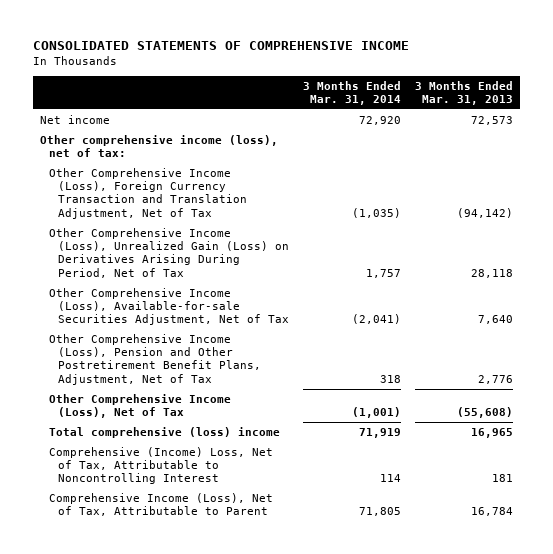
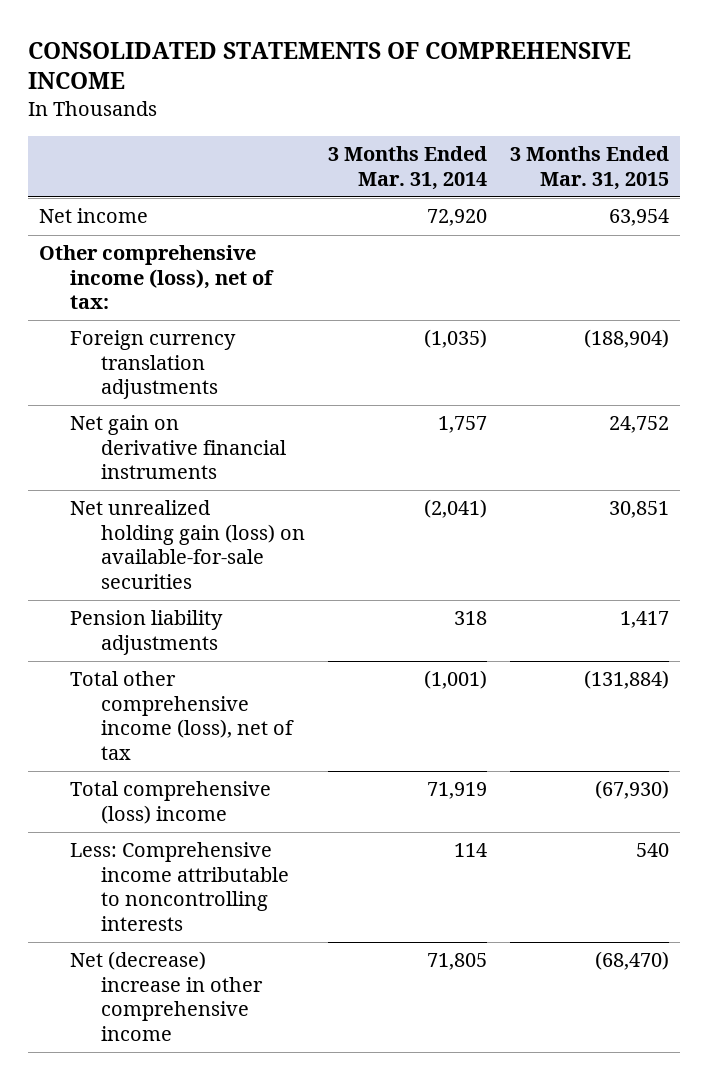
- | 3 Months Ended Mar. 31, 2014 | 3 Months Ended Mar. 31, 2013
+ | 3 Months Ended Mar. 31, 2014 | 3 Months Ended Mar. 31, 2015
- Other Comprehensive Income (Loss), Foreign Currency Transaction and Translation Adjustment, Net of Tax | (1,035) | (94,142)
- Other Comprehensive Income (Loss), Unrealized Gain (Loss) on Derivatives Arising During Period, Net of Tax | 1,757 | 28,118
- Other Comprehensive Income (Loss), Available-for-sale Securities Adjustment, Net of Tax | (2,041) | 7,640
- Other Comprehensive Income (Loss), Pension and Other Postretirement Benefit Plans, Adjustment, Net of Tax | 318 | 2,776
- Other Comprehensive Income (Loss), Net of Tax | (1,001) | (55,608)
+ Foreign currency translation adjustments | (1,035) | (188,904)
+ Net gain on derivative financial instruments | 1,757 | 24,752
+ Net unrealized holding gain (loss) on available-for-sale securities | (2,041) | 30,851
+ Pension liability adjustments | 318 | 1,417
+ Total other comprehensive income (loss), net of tax | (1,001) | (131,884)
- Comprehensive (Income) Loss, Net of Tax, Attributable to Noncontrolling Interest | 114 | 181
- Comprehensive Income (Loss), Net of Tax, Attributable to Parent | 71,805 | 16,784
+ Less: Comprehensive income attributable to noncontrolling interests | 114 | 540
+ Net (decrease) increase in other comprehensive income | 71,805 | (68,470)

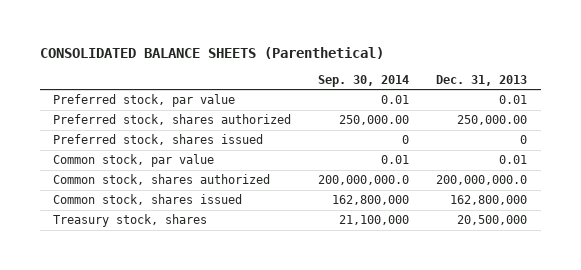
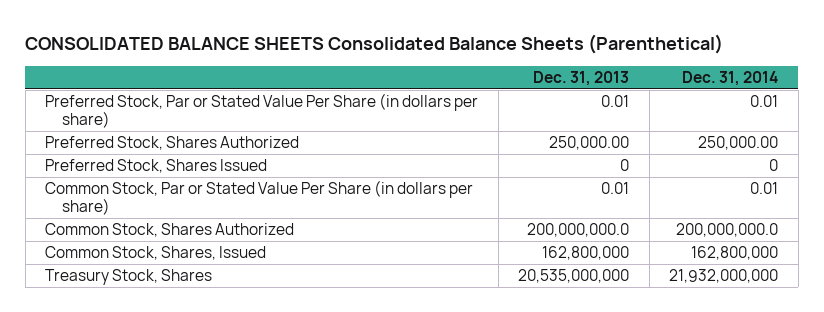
- CONSOLIDATED BALANCE SHEETS (Parenthetical)
+ CONSOLIDATED BALANCE SHEETS Consolidated Balance Sheets (Parenthetical)
- | Sep. 30, 2014 | Dec. 31, 2013
+ | Dec. 31, 2013 | Dec. 31, 2014
- Preferred stock, par value | 0.01 | 0.01
- Preferred stock, shares authorized | 250,000.00 | 250,000.00
- Preferred stock, shares issued | 0 | 0
- Common stock, par value | 0.01 | 0.01
- Common stock, shares authorized | 200,000,000.0 | 200,000,000.0
- Common stock, shares issued | 162,800,000 | 162,800,000
- Treasury stock, shares | 21,100,000 | 20,500,000
+ Preferred Stock, Par or Stated Value Per Share (in dollars per share) | 0.01 | 0.01
+ Preferred Stock, Shares Authorized | 250,000.00 | 250,000.00
+ Preferred Stock, Shares Issued | 0 | 0
+ Common Stock, Par or Stated Value Per Share (in dollars per share) | 0.01 | 0.01
+ Common Stock, Shares Authorized | 200,000,000.0 | 200,000,000.0
+ Common Stock, Shares, Issued | 162,800,000 | 162,800,000
+ Treasury Stock, Shares | 20,535,000,000 | 21,932,000,000

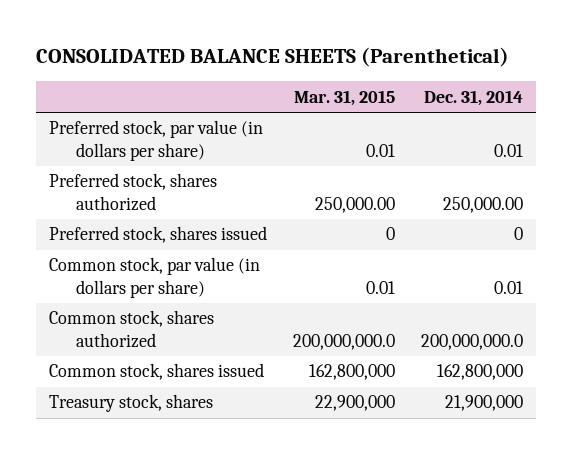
- CONSOLIDATED BALANCE SHEETS Consolidated Balance Sheets (Parenthetical)
+ CONSOLIDATED BALANCE SHEETS (Parenthetical)
- | Dec. 31, 2013 | Dec. 31, 2014
+ | Mar. 31, 2015 | Dec. 31, 2014
- Preferred Stock, Par or Stated Value Per Share (in dollars per share) | 0.01 | 0.01
- Preferred Stock, Shares Authorized | 250,000.00 | 250,000.00
- Preferred Stock, Shares Issued | 0 | 0
- Common Stock, Par or Stated Value Per Share (in dollars per share) | 0.01 | 0.01
- Common Stock, Shares Authorized | 200,000,000.0 | 200,000,000.0
- Common Stock, Shares, Issued | 162,800,000 | 162,800,000
- Treasury Stock, Shares | 20,535,000,000 | 21,932,000,000
+ Preferred stock, par value (in dollars per share) | 0.01 | 0.01
+ Preferred stock, shares authorized | 250,000.00 | 250,000.00
+ Preferred stock, shares issued | 0 | 0
+ Common stock, par value (in dollars per share) | 0.01 | 0.01
+ Common stock, shares authorized | 200,000,000.0 | 200,000,000.0
+ Common stock, shares issued | 162,800,000 | 162,800,000
+ Treasury stock, shares | 22,900,000 | 21,900,000

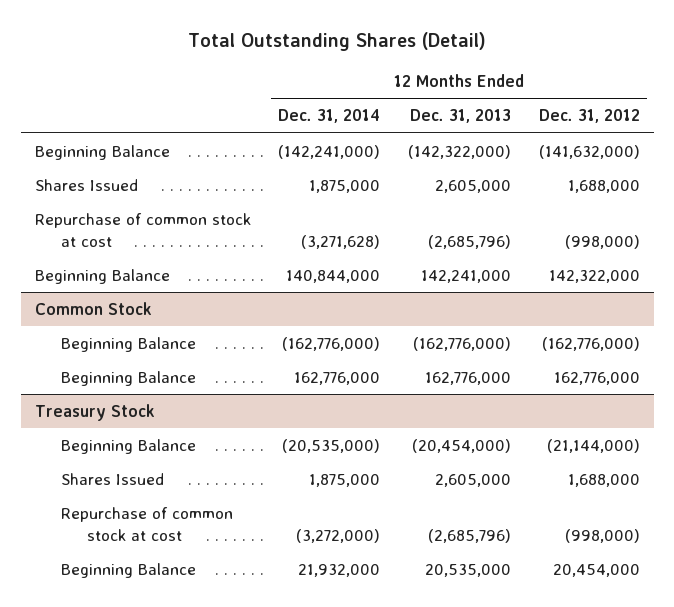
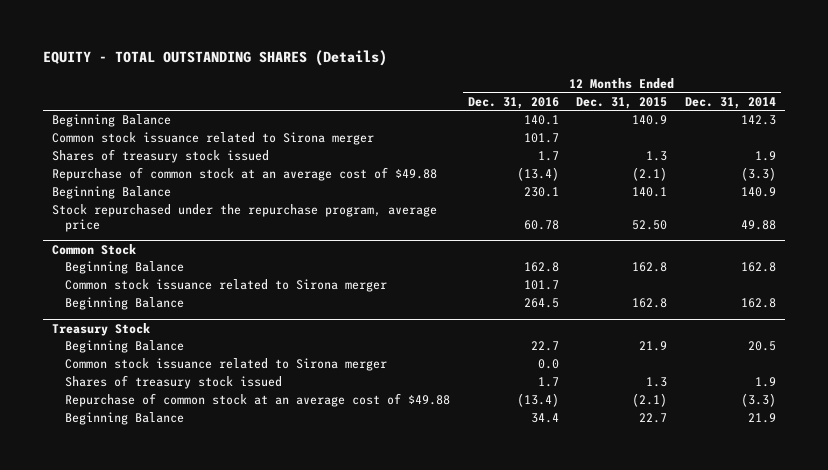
- Total Outstanding Shares (Detail)
+ EQUITY - TOTAL OUTSTANDING SHARES (Details)
- | 12 Months Ended Dec. 31, 2014 | 12 Months Ended Dec. 31, 2013 | 12 Months Ended Dec. 31, 2012
+ | 12 Months Ended Dec. 31, 2016 | 12 Months Ended Dec. 31, 2015 | 12 Months Ended Dec. 31, 2014
- Beginning Balance | (142,241,000) | (142,322,000) | (141,632,000)
- Shares Issued | 1,875,000 | 2,605,000 | 1,688,000
- Repurchase of common stock at cost | (3,271,628) | (2,685,796) | (998,000)
- Beginning Balance | 140,844,000 | 142,241,000 | 142,322,000
+ Beginning Balance | 140.1 | 140.9 | 142.3
+ Common stock issuance related to Sirona merger | 101.7 | |
+ Shares of treasury stock issued | 1.7 | 1.3 | 1.9
+ Repurchase of common stock at an average cost of $49.88 | (13.4) | (2.1) | (3.3)
+ Beginning Balance | 230.1 | 140.1 | 140.9
+ Stock repurchased under the repurchase program, average price | 60.78 | 52.50 | 49.88
@ Common Stock
- Beginning Balance | (162,776,000) | (162,776,000) | (162,776,000)
- Beginning Balance | 162,776,000 | 162,776,000 | 162,776,000
+ Beginning Balance | 162.8 | 162.8 | 162.8
+ Common stock issuance related to Sirona merger | 101.7 | |
+ Beginning Balance | 264.5 | 162.8 | 162.8
@ Treasury Stock
- Beginning Balance | (20,535,000) | (20,454,000) | (21,144,000)
- Shares Issued | 1,875,000 | 2,605,000 | 1,688,000
- Repurchase of common stock at cost | (3,272,000) | (2,685,796) | (998,000)
- Beginning Balance | 21,932,000 | 20,535,000 | 20,454,000
+ Beginning Balance | 22.7 | 21.9 | 20.5
+ Common stock issuance related to Sirona merger | 0.0 | |
+ Shares of treasury stock issued | 1.7 | 1.3 | 1.9
+ Repurchase of common stock at an average cost of $49.88 | (13.4) | (2.1) | (3.3)
+ Beginning Balance | 34.4 | 22.7 | 21.9

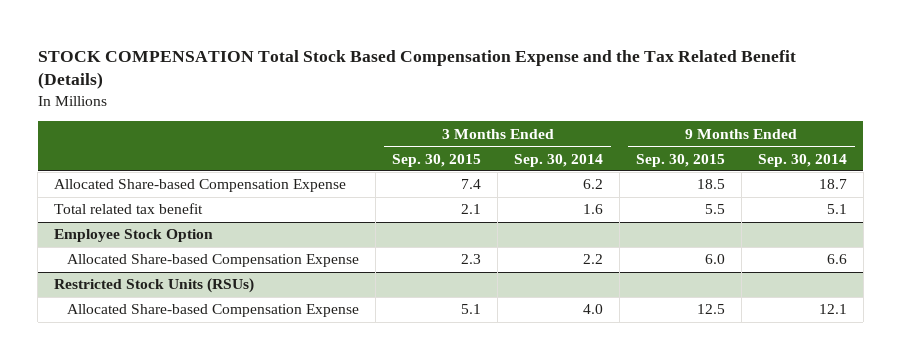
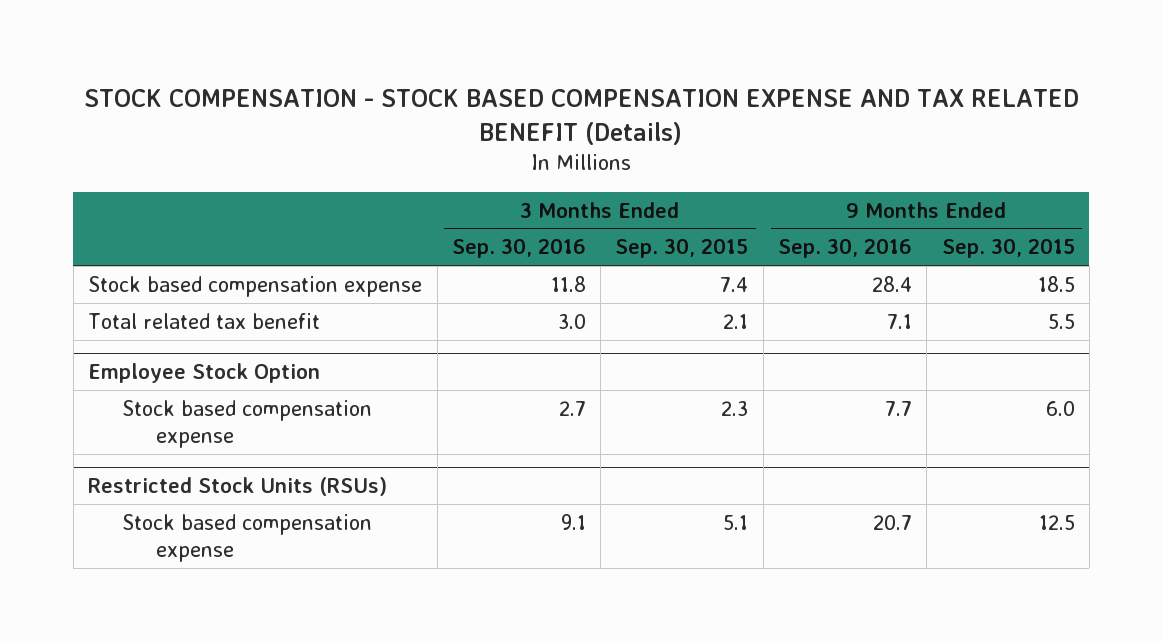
- STOCK COMPENSATION Total Stock Based Compensation Expense and the Tax Related Benefit (Details)
+ STOCK COMPENSATION - STOCK BASED COMPENSATION EXPENSE AND TAX RELATED BENEFIT (Details)
- | 3 Months Ended Sep. 30, 2015 | 3 Months Ended Sep. 30, 2014 | 9 Months Ended Sep. 30, 2015 | 9 Months Ended Sep. 30, 2014
+ | 3 Months Ended Sep. 30, 2016 | 3 Months Ended Sep. 30, 2015 | 9 Months Ended Sep. 30, 2016 | 9 Months Ended Sep. 30, 2015
- Allocated Share-based Compensation Expense | 7.4 | 6.2 | 18.5 | 18.7
+ Stock based compensation expense | 11.8 | 7.4 | 28.4 | 18.5
@ Employee Stock Option
- Allocated Share-based Compensation Expense | 2.3 | 2.2 | 6.0 | 6.6
+ Stock based compensation expense | 2.7 | 2.3 | 7.7 | 6.0
@ Restricted Stock Units (RSUs)
- Allocated Share-based Compensation Expense | 5.1 | 4.0 | 12.5 | 12.1
+ Stock based compensation expense | 9.1 | 5.1 | 20.7 | 12.5

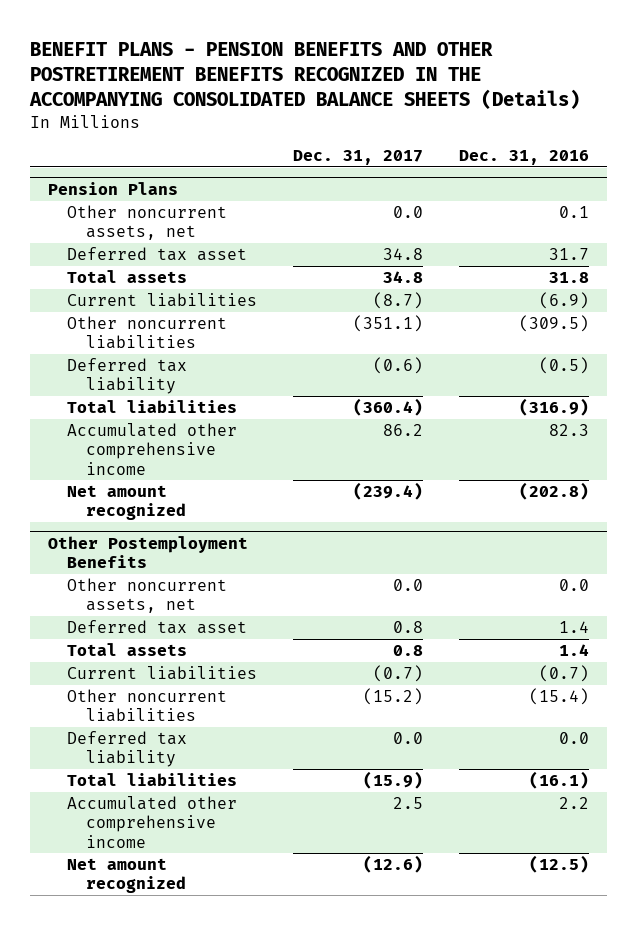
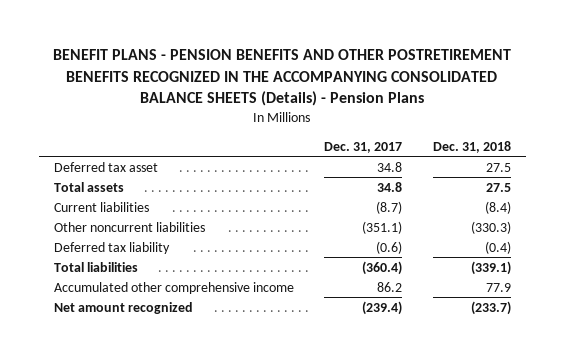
- BENEFIT PLANS - PENSION BENEFITS AND OTHER POSTRETIREMENT BENEFITS RECOGNIZED IN THE ACCOMPANYING CONSOLIDATED BALANCE SHEETS (Details)
+ BENEFIT PLANS - PENSION BENEFITS AND OTHER POSTRETIREMENT BENEFITS RECOGNIZED IN THE ACCOMPANYING CONSOLIDATED BALANCE SHEETS (Details) - Pension Plans
- | Dec. 31, 2017 | Dec. 31, 2016
+ | Dec. 31, 2017 | Dec. 31, 2018
- Pension Plans
- Other noncurrent assets, net | 0.0 | 0.1
- Other Postemployment Benefits
- Other noncurrent assets, net | 0.0 | 0.0
- Deferred tax asset | 0.8 | 1.4
- Total assets | 0.8 | 1.4
- Current liabilities | (0.7) | (0.7)
- Other noncurrent liabilities | (15.2) | (15.4)
- Deferred tax liability | 0.0 | 0.0
- Total liabilities | (15.9) | (16.1)
- Accumulated other comprehensive income | 2.5 | 2.2
- Net amount recognized | (12.6) | (12.5)

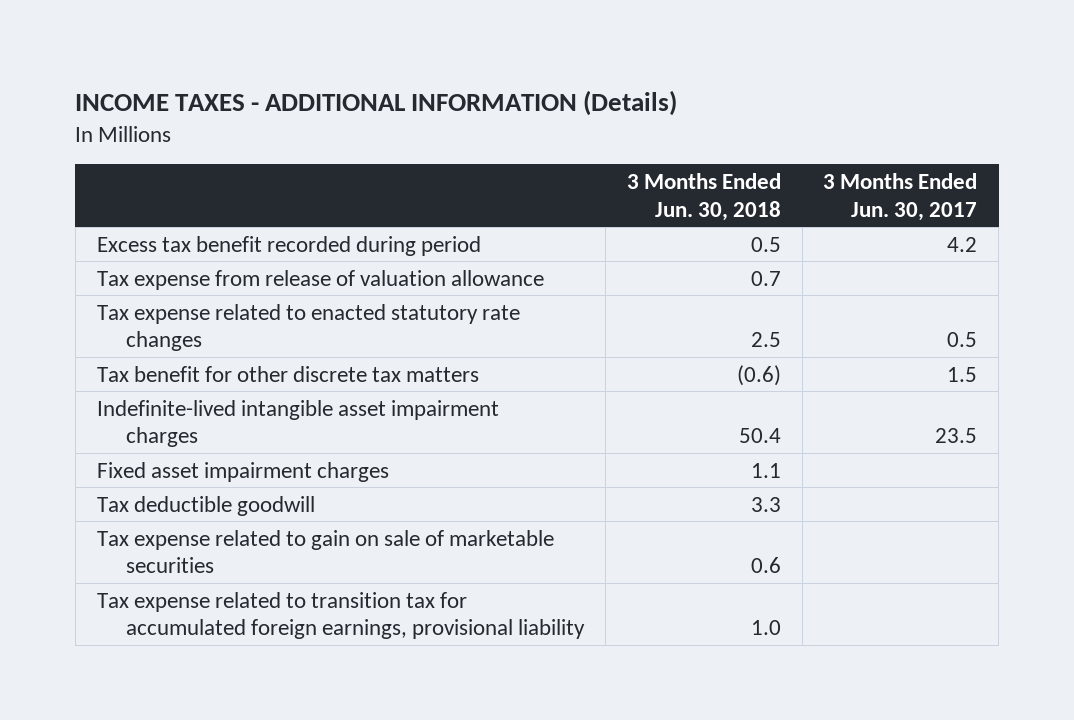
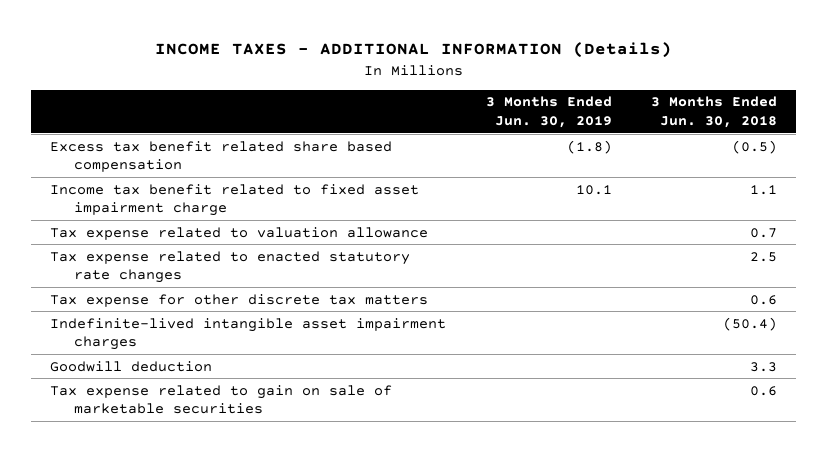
- | 3 Months Ended Jun. 30, 2018 | 3 Months Ended Jun. 30, 2017
+ | 3 Months Ended Jun. 30, 2019 | 3 Months Ended Jun. 30, 2018
- Excess tax benefit recorded during period | 0.5 | 4.2
- Tax expense from release of valuation allowance | 0.7 |
+ Excess tax benefit related share based compensation | (1.8) | (0.5)
+ Income tax benefit related to fixed asset impairment charge | 10.1 | 1.1
+ Tax expense related to valuation allowance | | 0.7
- Tax benefit for other discrete tax matters | (0.6) | 1.5
- Indefinite-lived intangible asset impairment charges | 50.4 | 23.5
- Fixed asset impairment charges | 1.1 |
- Tax deductible goodwill | 3.3 |
+ Tax expense for other discrete tax matters | | 0.6
+ Indefinite-lived intangible asset impairment charges | | (50.4)
+ Goodwill deduction | | 3.3
- Tax expense related to transition tax for accumulated foreign earnings, provisional liability | 1.0 |

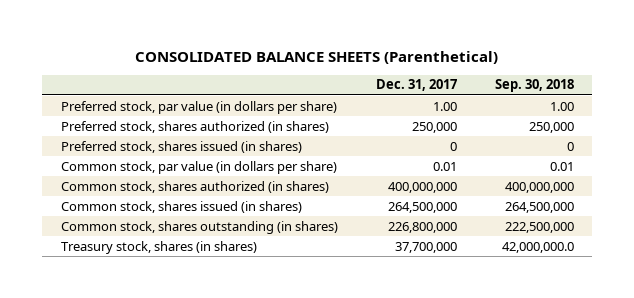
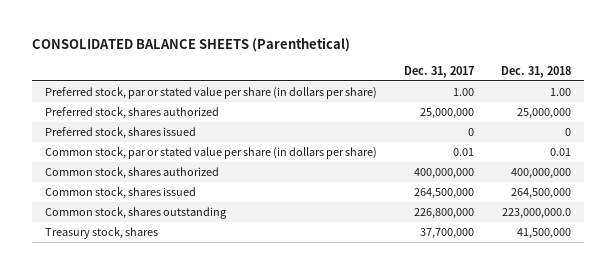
- | Dec. 31, 2017 | Sep. 30, 2018
+ | Dec. 31, 2017 | Dec. 31, 2018
- Preferred stock, par value (in dollars per share) | 1.00 | 1.00
- Preferred stock, shares authorized (in shares) | 250,000 | 250,000
- Preferred stock, shares issued (in shares) | 0 | 0
- Common stock, par value (in dollars per share) | 0.01 | 0.01
- Common stock, shares authorized (in shares) | 400,000,000 | 400,000,000
- Common stock, shares issued (in shares) | 264,500,000 | 264,500,000
- Common stock, shares outstanding (in shares) | 226,800,000 | 222,500,000
- Treasury stock, shares (in shares) | 37,700,000 | 42,000,000.0
+ Preferred stock, par or stated value per share (in dollars per share) | 1.00 | 1.00
+ Preferred stock, shares authorized | 25,000,000 | 25,000,000
+ Preferred stock, shares issued | 0 | 0
+ Common stock, par or stated value per share (in dollars per share) | 0.01 | 0.01
+ Common stock, shares authorized | 400,000,000 | 400,000,000
+ Common stock, shares issued | 264,500,000 | 264,500,000
+ Common stock, shares outstanding | 226,800,000 | 223,000,000.0
+ Treasury stock, shares | 37,700,000 | 41,500,000

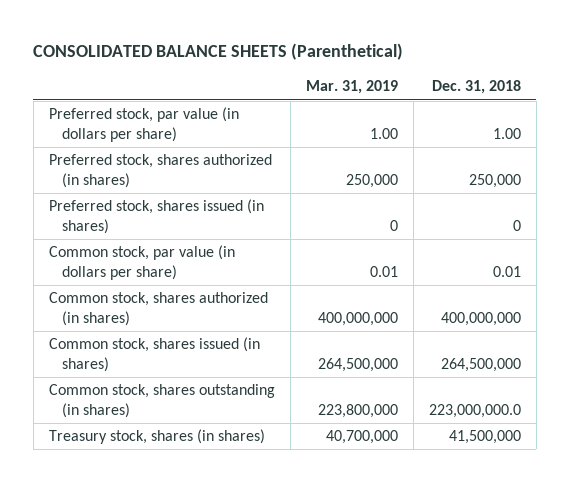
- | Dec. 31, 2017 | Dec. 31, 2018
+ | Mar. 31, 2019 | Dec. 31, 2018
- Preferred stock, par or stated value per share (in dollars per share) | 1.00 | 1.00
- Preferred stock, shares authorized | 25,000,000 | 25,000,000
- Preferred stock, shares issued | 0 | 0
- Common stock, par or stated value per share (in dollars per share) | 0.01 | 0.01
- Common stock, shares authorized | 400,000,000 | 400,000,000
- Common stock, shares issued | 264,500,000 | 264,500,000
- Common stock, shares outstanding | 226,800,000 | 223,000,000.0
- Treasury stock, shares | 37,700,000 | 41,500,000
+ Preferred stock, par value (in dollars per share) | 1.00 | 1.00
+ Preferred stock, shares authorized (in shares) | 250,000 | 250,000
+ Preferred stock, shares issued (in shares) | 0 | 0
+ Common stock, par value (in dollars per share) | 0.01 | 0.01
+ Common stock, shares authorized (in shares) | 400,000,000 | 400,000,000
+ Common stock, shares issued (in shares) | 264,500,000 | 264,500,000
+ Common stock, shares outstanding (in shares) | 223,800,000 | 223,000,000.0
+ Treasury stock, shares (in shares) | 40,700,000 | 41,500,000

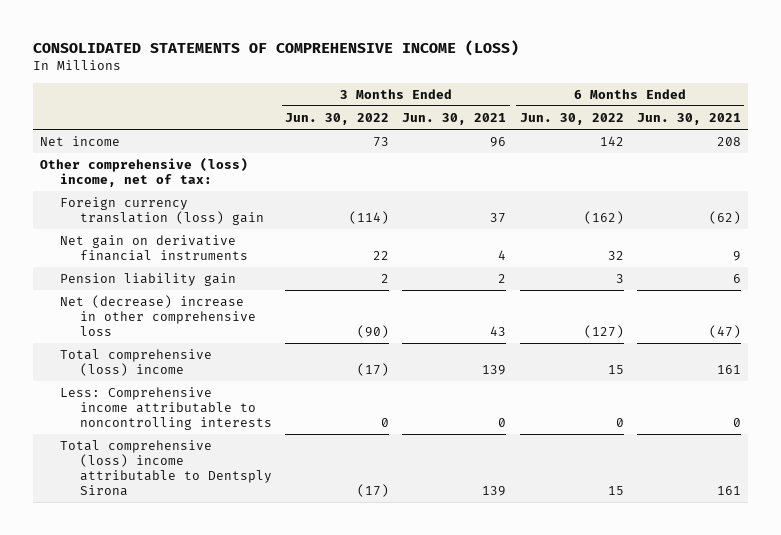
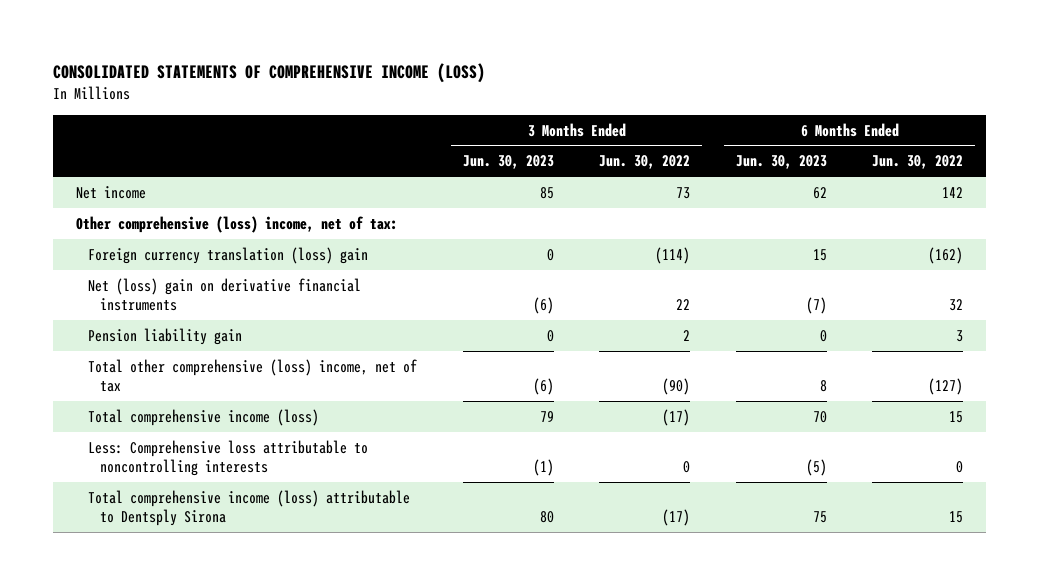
- | 3 Months Ended Jun. 30, 2022 | 3 Months Ended Jun. 30, 2021 | 6 Months Ended Jun. 30, 2022 | 6 Months Ended Jun. 30, 2021
+ | 3 Months Ended Jun. 30, 2023 | 3 Months Ended Jun. 30, 2022 | 6 Months Ended Jun. 30, 2023 | 6 Months Ended Jun. 30, 2022
- Net gain on derivative financial instruments | 22 | 4 | 32 | 9
+ Net (loss) gain on derivative financial instruments | (6) | 22 | (7) | 32
- Net (decrease) increase in other comprehensive loss | (90) | 43 | (127) | (47)
- Total comprehensive (loss) income | (17) | 139 | 15 | 161
- Less: Comprehensive income attributable to noncontrolling interests | 0 | 0 | 0 | 0
- Total comprehensive (loss) income attributable to Dentsply Sirona | (17) | 139 | 15 | 161
+ Total other comprehensive (loss) income, net of tax | (6) | (90) | 8 | (127)
+ Total comprehensive income (loss) | 79 | (17) | 70 | 15
+ Less: Comprehensive loss attributable to noncontrolling interests | (1) | 0 | (5) | 0
+ Total comprehensive income (loss) attributable to Dentsply Sirona | 80 | (17) | 75 | 15

